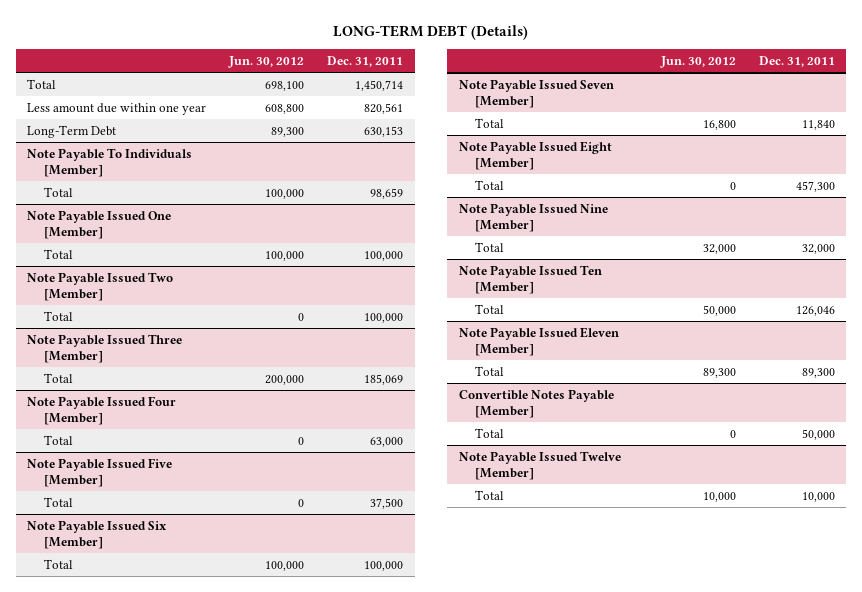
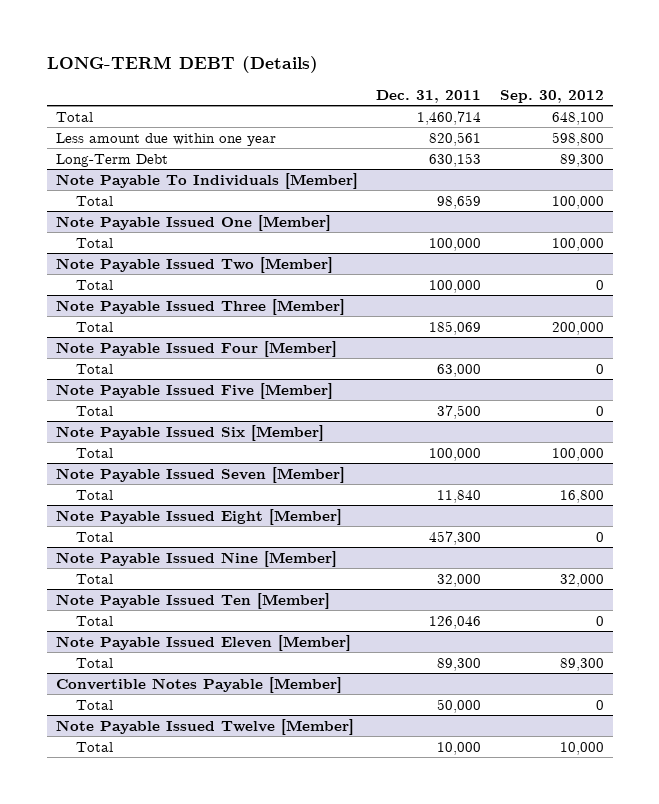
- | Jun. 30, 2012 | Dec. 31, 2011
+ | Dec. 31, 2011 | Sep. 30, 2012
- Total | 698,100 | 1,450,714
+ Total | 1,460,714 | 648,100

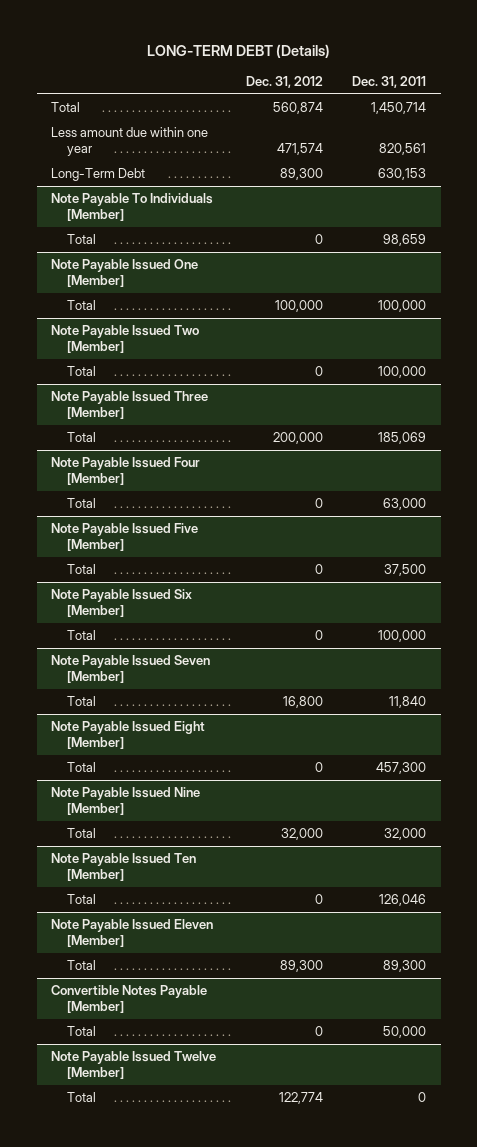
- | Dec. 31, 2011 | Sep. 30, 2012
+ | Dec. 31, 2012 | Dec. 31, 2011
- Total | 1,460,714 | 648,100
+ Total | 560,874 | 1,450,714
@ Note Payable Issued Twelve [Member]
- Total | 10,000 | 10,000
+ Total | 122,774 | 0

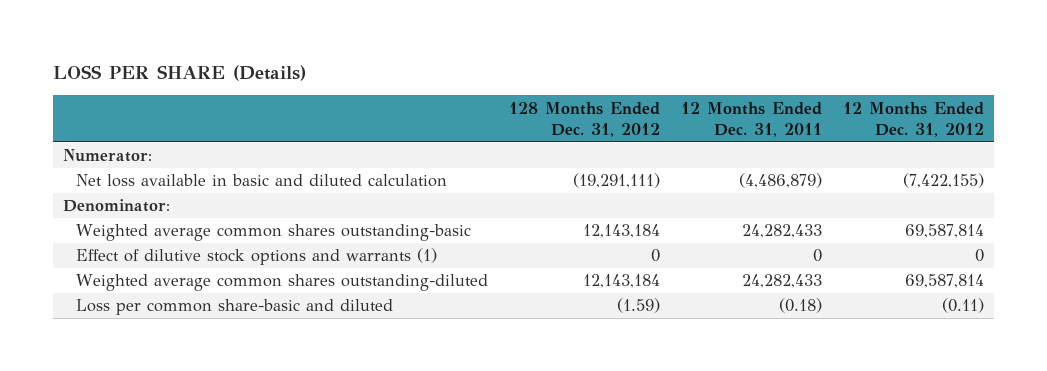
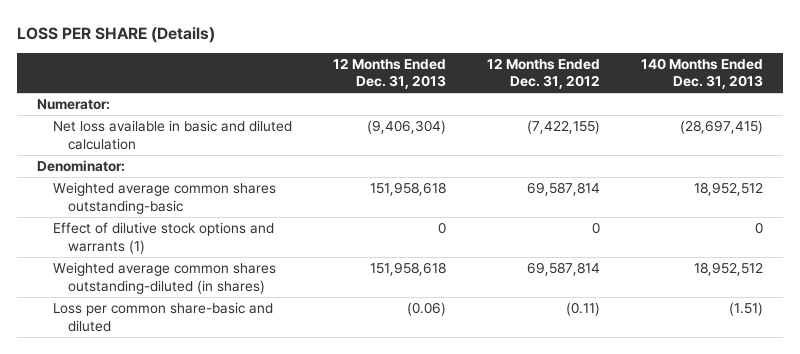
- | 128 Months Ended Dec. 31, 2012 | 12 Months Ended Dec. 31, 2011 | 12 Months Ended Dec. 31, 2012
+ | 12 Months Ended Dec. 31, 2013 | 12 Months Ended Dec. 31, 2012 | 140 Months Ended Dec. 31, 2013
- Weighted average common shares outstanding-diluted | 12,143,184 | 24,282,433 | 69,587,814
+ Weighted average common shares outstanding-diluted (in shares) | 151,958,618 | 69,587,814 | 18,952,512

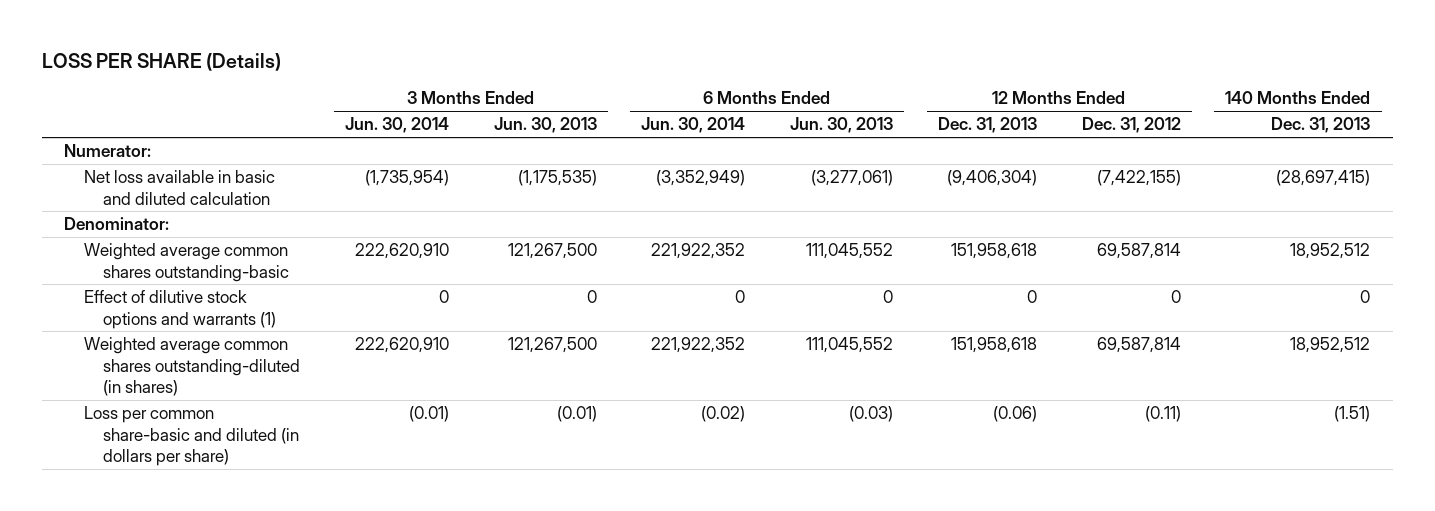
- | 12 Months Ended Dec. 31, 2013 | 12 Months Ended Dec. 31, 2012 | 140 Months Ended Dec. 31, 2013
+ | 3 Months Ended Jun. 30, 2014 | 3 Months Ended Jun. 30, 2013 | 6 Months Ended Jun. 30, 2014 | 6 Months Ended Jun. 30, 2013 | 12 Months Ended Dec. 31, 2013 | 12 Months Ended Dec. 31, 2012 | 140 Months Ended Dec. 31, 2013
- Loss per common share-basic and diluted | (0.06) | (0.11) | (1.51)
+ Loss per common share-basic and diluted (in dollars per share) | (0.01) | (0.01) | (0.02) | (0.03) | (0.06) | (0.11) | (1.51)

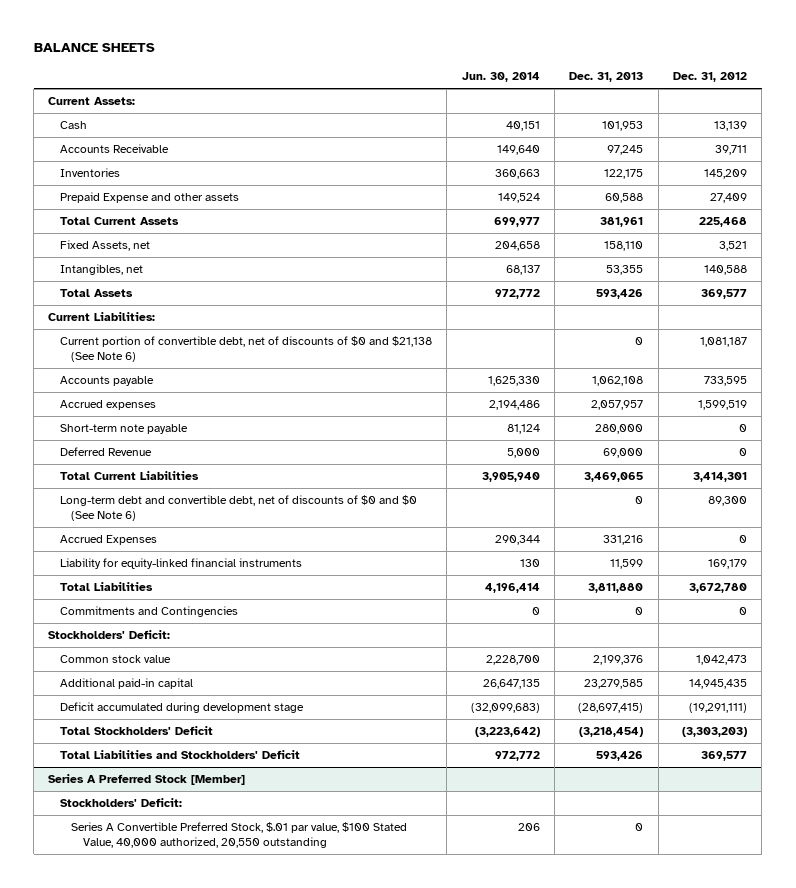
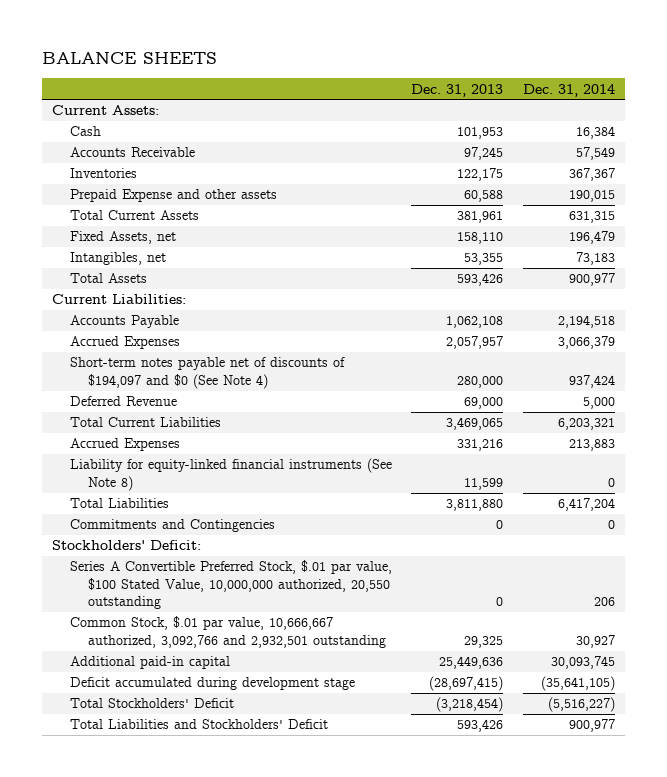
- | Jun. 30, 2014 | Dec. 31, 2013 | Dec. 31, 2012
+ | Dec. 31, 2013 | Dec. 31, 2014
- Current portion of convertible debt, net of discounts of $0 and $21,138 (See Note 6) | | 0 | 1,081,187
- Accounts payable | 1,625,330 | 1,062,108 | 733,595
- Accrued expenses | 2,194,486 | 2,057,957 | 1,599,519
- Short-term note payable | 81,124 | 280,000 | 0
+ Accounts Payable | 1,062,108 | 2,194,518
+ Accrued Expenses | 2,057,957 | 3,066,379
+ Short-term notes payable net of discounts of $194,097 and $0 (See Note 4) | 280,000 | 937,424
- Long-term debt and convertible debt, net of discounts of $0 and $0 (See Note 6) | | 0 | 89,300
- Liability for equity-linked financial instruments | 130 | 11,599 | 169,179
+ Liability for equity-linked financial instruments (See Note 8) | 11,599 | 0
- Common stock value | 2,228,700 | 2,199,376 | 1,042,473
- Additional paid-in capital | 26,647,135 | 23,279,585 | 14,945,435
+ Series A Convertible Preferred Stock, $.01 par value, $100 Stated Value, 10,000,000 authorized, 20,550 outstanding | 0 | 206
+ Common Stock, $.01 par value, 10,666,667 authorized, 3,092,766 and 2,932,501 outstanding | 29,325 | 30,927
+ Additional paid-in capital | 25,449,636 | 30,093,745
- Series A Preferred Stock [Member]
- Stockholders' Deficit:
- Series A Convertible Preferred Stock, $.01 par value, $100 Stated Value, 40,000 authorized, 20,550 outstanding | 206 | 0 |

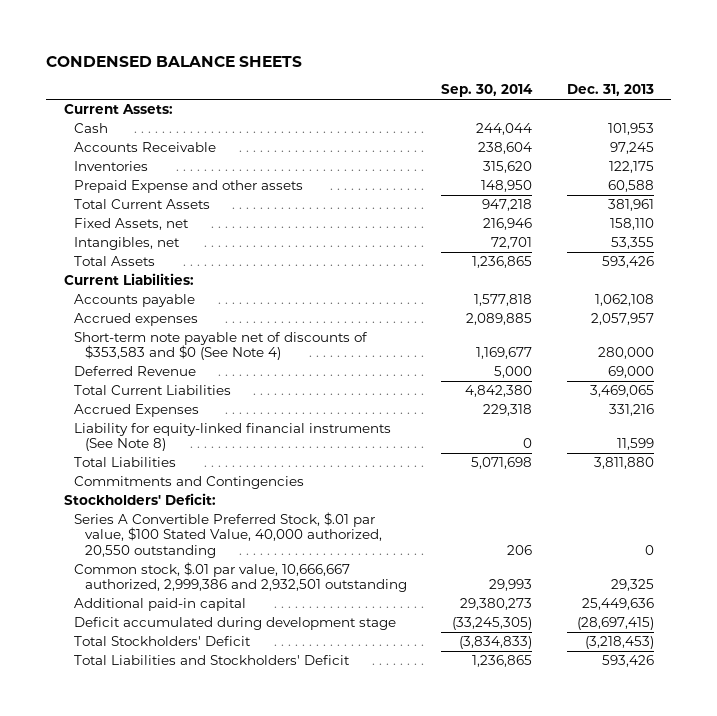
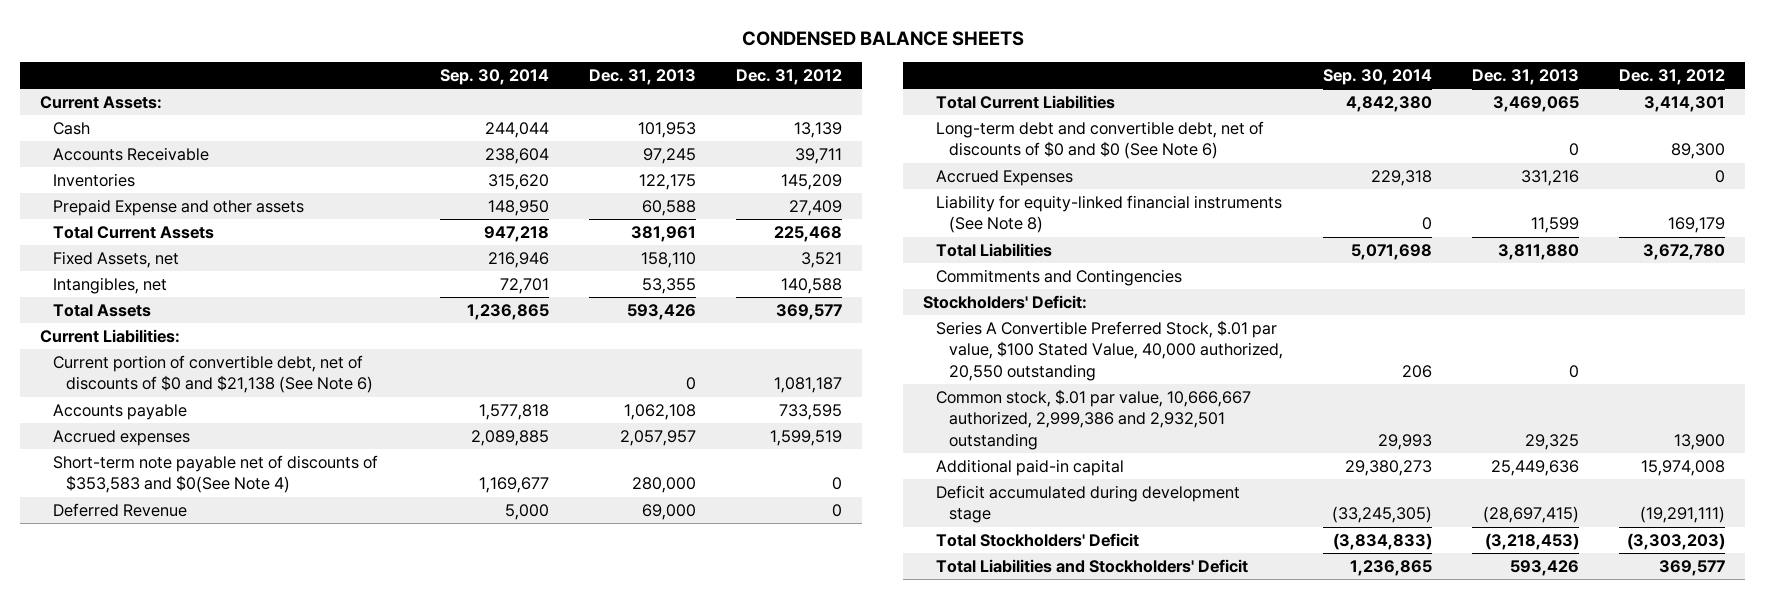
- | Sep. 30, 2014 | Dec. 31, 2013
+ | Sep. 30, 2014 | Dec. 31, 2013 | Dec. 31, 2012
+ Current portion of convertible debt, net of discounts of $0 and $21,138 (See Note 6) | | 0 | 1,081,187
- Short-term note payable net of discounts of $353,583 and $0 (See Note 4) | 1,169,677 | 280,000
+ Short-term note payable net of discounts of $353,583 and $0(See Note 4) | 1,169,677 | 280,000 | 0
+ Long-term debt and convertible debt, net of discounts of $0 and $0 (See Note 6) | | 0 | 89,300

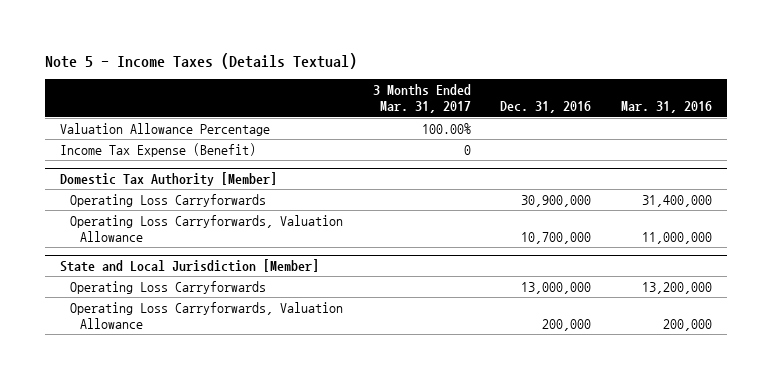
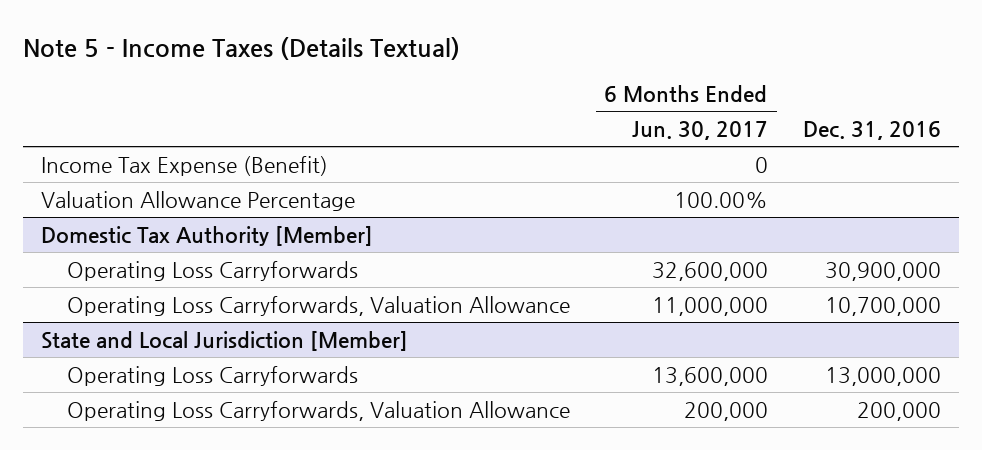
- | 3 Months Ended Mar. 31, 2017 | Dec. 31, 2016 | Mar. 31, 2016
+ | 6 Months Ended Jun. 30, 2017 | Dec. 31, 2016
moved down: Valuation Allowance Percentage | 100.00% |

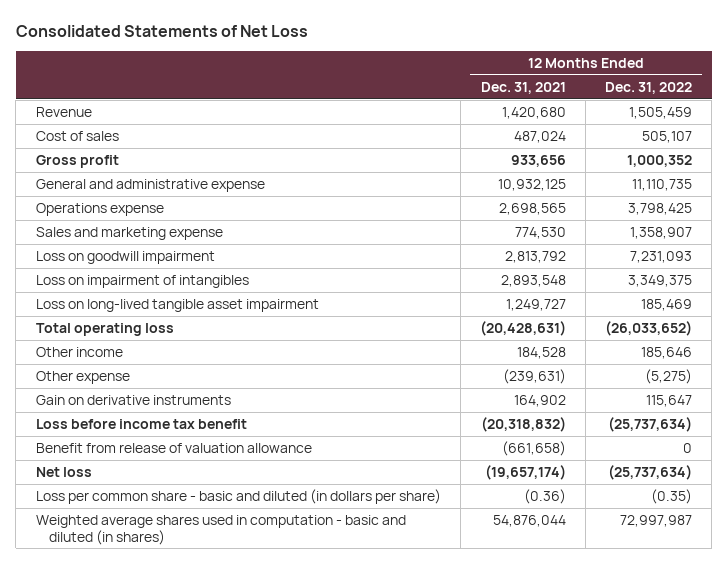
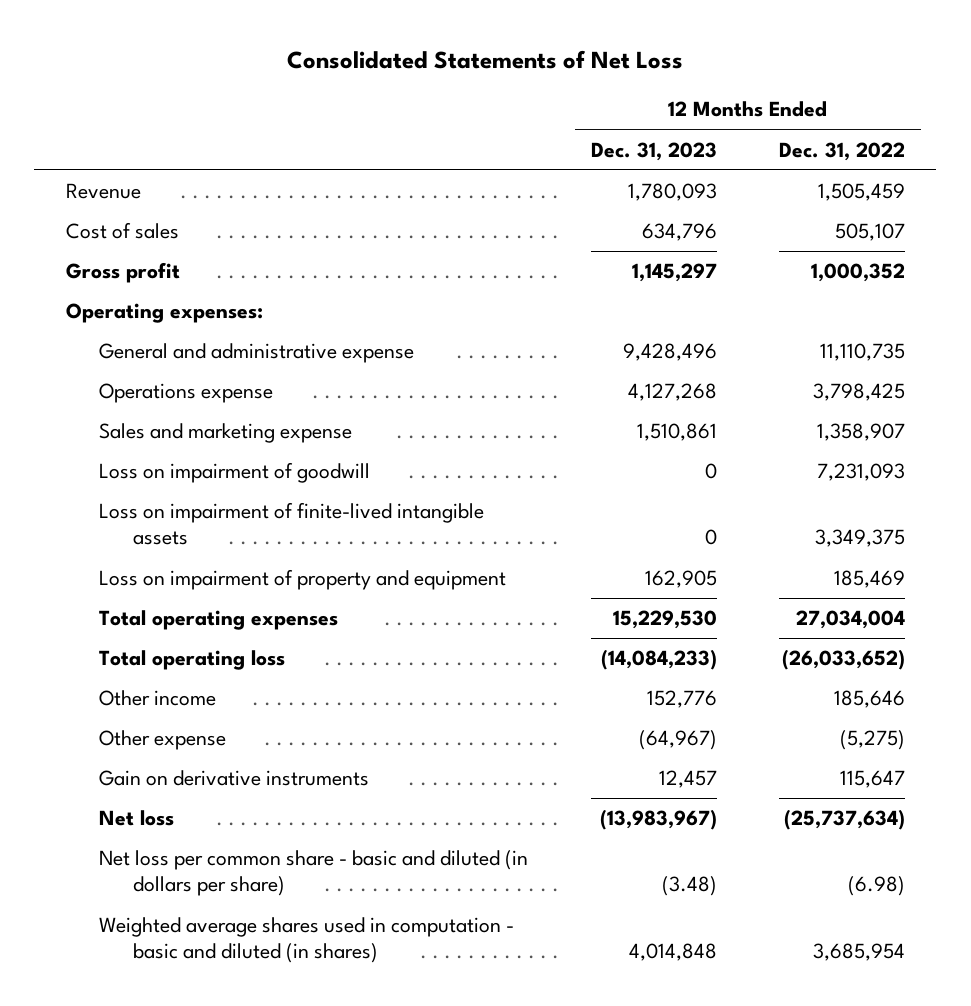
- | 12 Months Ended Dec. 31, 2021 | 12 Months Ended Dec. 31, 2022
+ | 12 Months Ended Dec. 31, 2023 | 12 Months Ended Dec. 31, 2022
+ Operating expenses:
- Loss on goodwill impairment | 2,813,792 | 7,231,093
- Loss on impairment of intangibles | 2,893,548 | 3,349,375
- Loss on long-lived tangible asset impairment | 1,249,727 | 185,469
+ Loss on impairment of goodwill | 0 | 7,231,093
+ Loss on impairment of finite-lived intangible assets | 0 | 3,349,375
+ Loss on impairment of property and equipment | 162,905 | 185,469
+ Total operating expenses | 15,229,530 | 27,034,004
- Loss before income tax benefit | (20,318,832) | (25,737,634)
- Benefit from release of valuation allowance | (661,658) | 0
- Loss per common share - basic and diluted (in dollars per share) | (0.36) | (0.35)
- Weighted average shares used in computation - basic and diluted (in shares) | 54,876,044 | 72,997,987
+ Net loss per common share - basic and diluted (in dollars per share) | (3.48) | (6.98)
+ Weighted average shares used in computation - basic and diluted (in shares) | 4,014,848 | 3,685,954

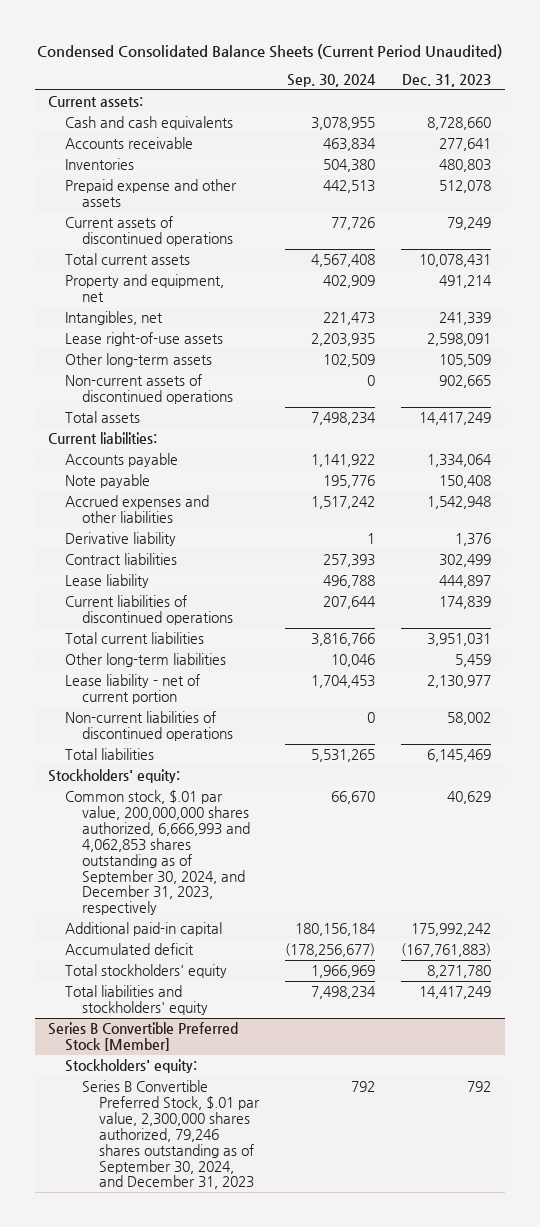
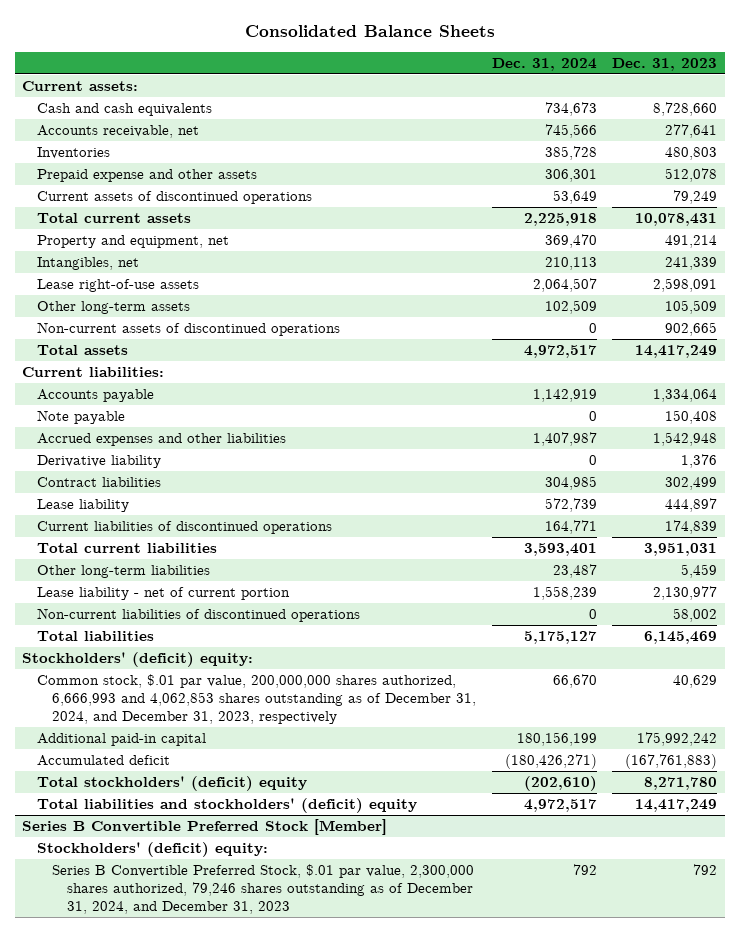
- Condensed Consolidated Balance Sheets (Current Period Unaudited)
+ Consolidated Balance Sheets
- | Sep. 30, 2024 | Dec. 31, 2023
+ | Dec. 31, 2024 | Dec. 31, 2023
- Accounts receivable | 463,834 | 277,641
+ Accounts receivable, net | 745,566 | 277,641
- Stockholders' equity:
- Common stock, $.01 par value, 200,000,000 shares authorized, 6,666,993 and 4,062,853 shares outstanding as of September 30, 2024, and December 31, 2023, respectively | 66,670 | 40,629
+ Stockholders' (deficit) equity:
+ Common stock, $.01 par value, 200,000,000 shares authorized, 6,666,993 and 4,062,853 shares outstanding as of December 31, 2024, and December 31, 2023, respectively | 66,670 | 40,629
- Total stockholders' equity | 1,966,969 | 8,271,780
- Total liabilities and stockholders' equity | 7,498,234 | 14,417,249
+ Total stockholders' (deficit) equity | (202,610) | 8,271,780
+ Total liabilities and stockholders' (deficit) equity | 4,972,517 | 14,417,249
@ Series B Convertible Preferred Stock [Member]
- Stockholders' equity:
- Series B Convertible Preferred Stock, $.01 par value, 2,300,000 shares authorized, 79,246 shares outstanding as of September 30, 2024, and December 31, 2023 | 792 | 792
+ Stockholders' (deficit) equity:
+ Series B Convertible Preferred Stock, $.01 par value, 2,300,000 shares authorized, 79,246 shares outstanding as of December 31, 2024, and December 31, 2023 | 792 | 792

